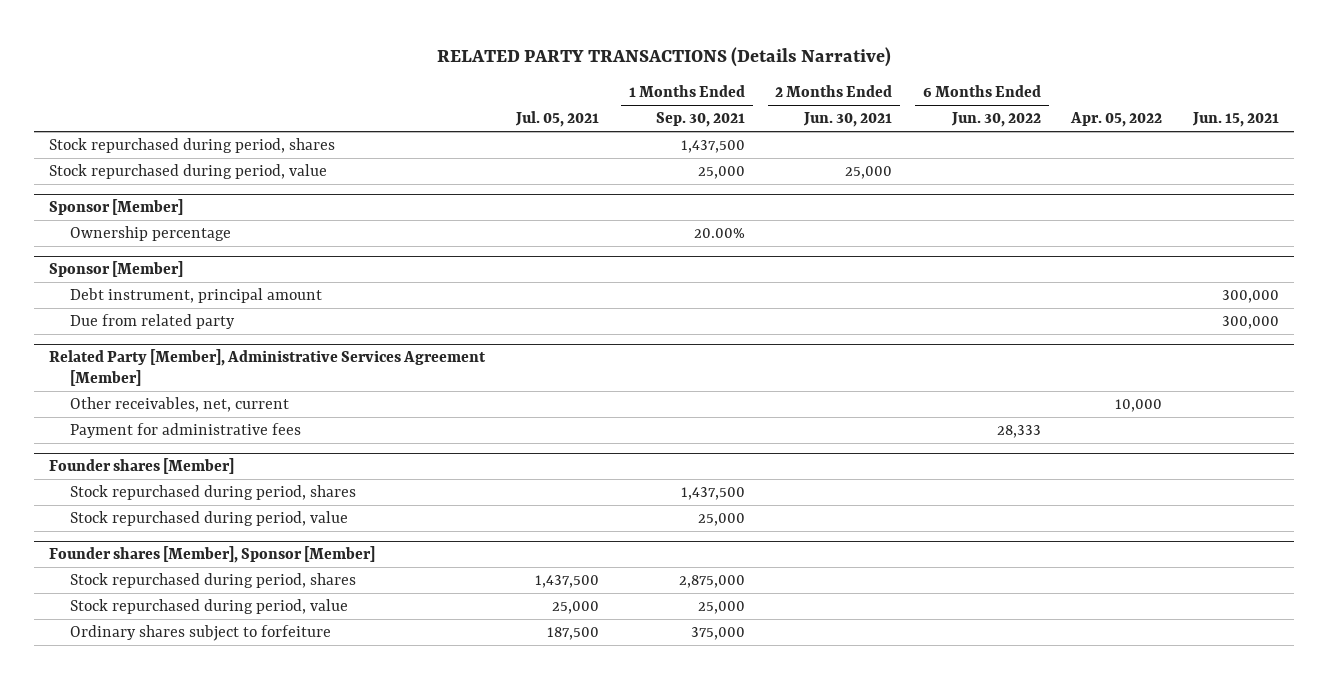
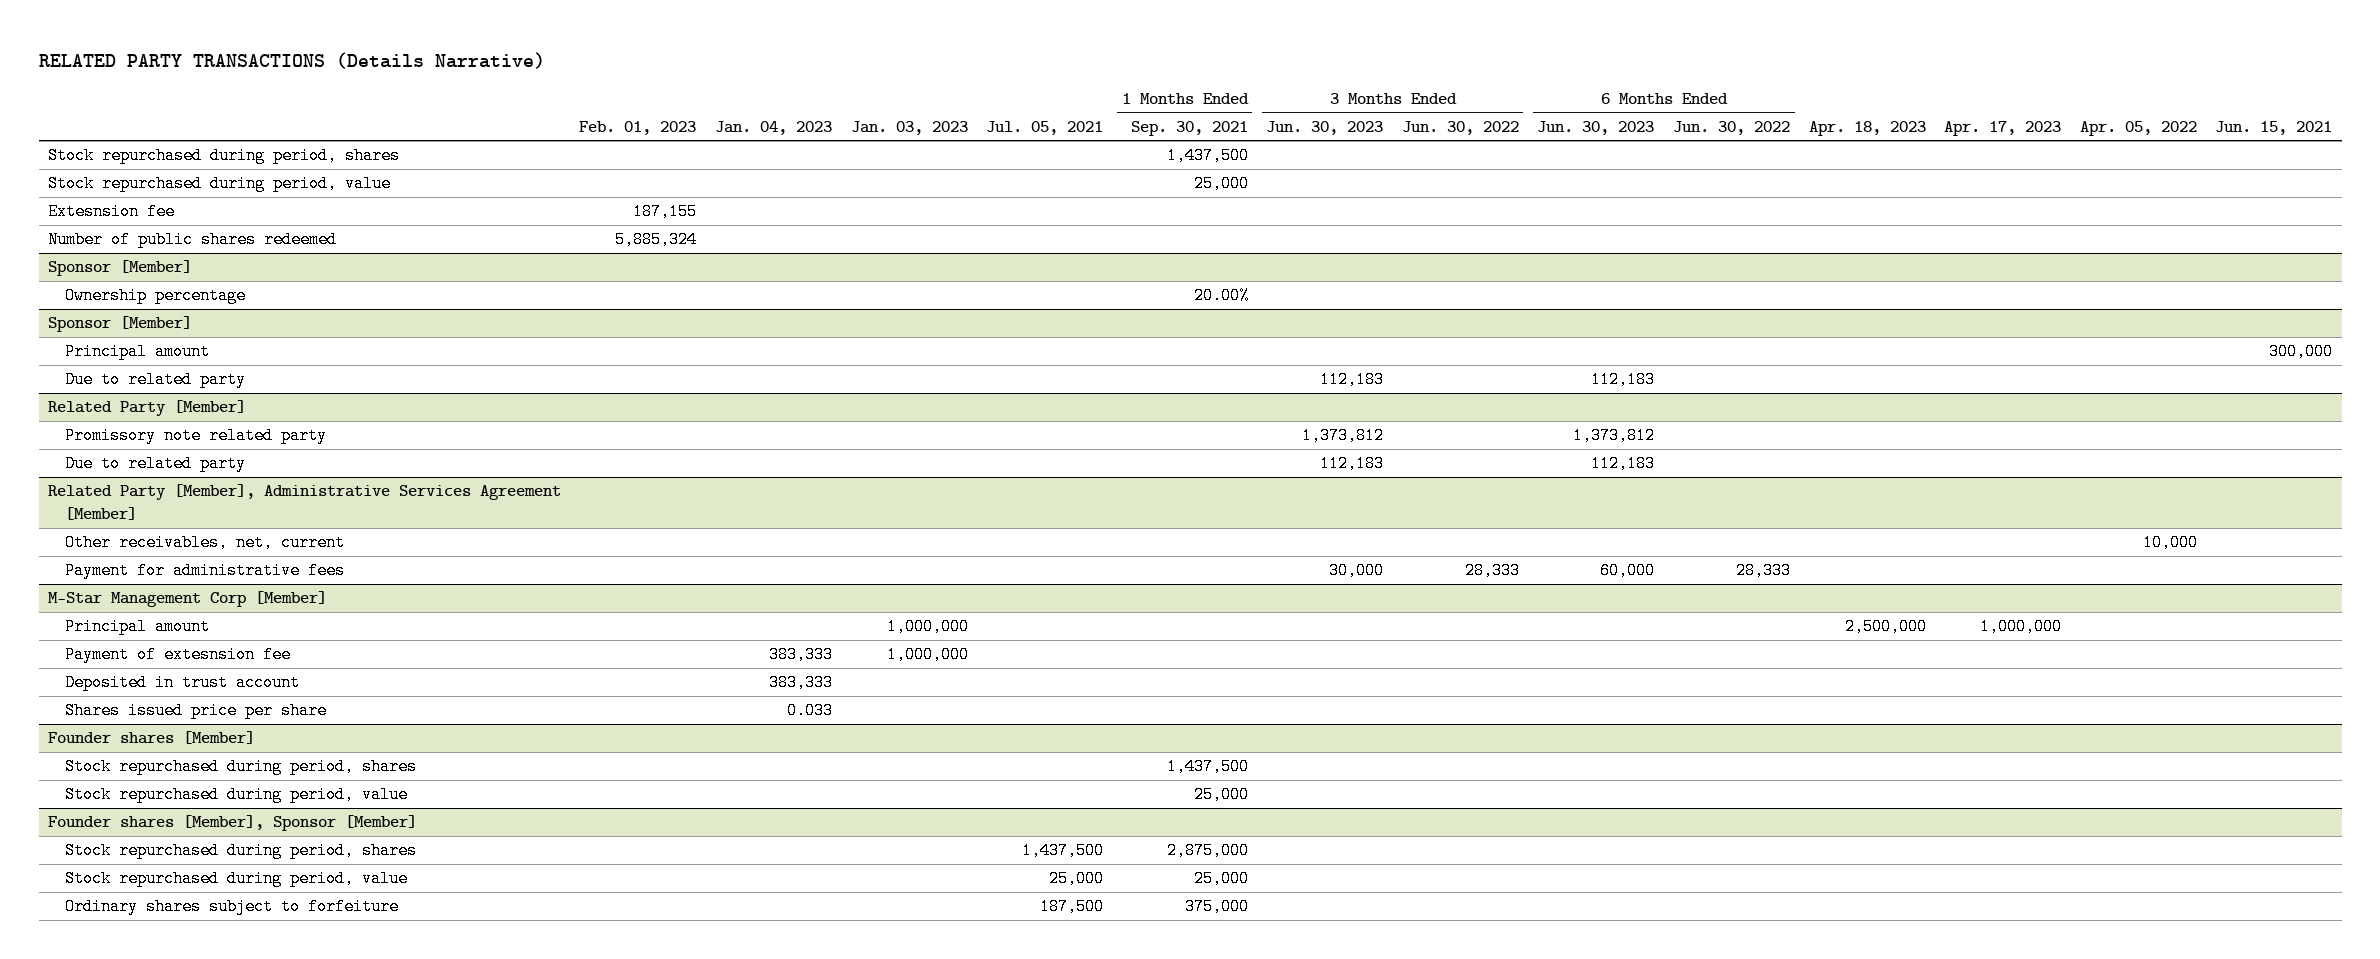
- | Jul. 05, 2021 | 1 Months Ended Sep. 30, 2021 | 2 Months Ended Jun. 30, 2021 | 6 Months Ended Jun. 30, 2022 | Apr. 05, 2022 | Jun. 15, 2021
+ | Feb. 01, 2023 | Jan. 04, 2023 | Jan. 03, 2023 | Jul. 05, 2021 | 1 Months Ended Sep. 30, 2021 | 3 Months Ended Jun. 30, 2023 | 3 Months Ended Jun. 30, 2022 | 6 Months Ended Jun. 30, 2023 | 6 Months Ended Jun. 30, 2022 | Apr. 18, 2023 | Apr. 17, 2023 | Apr. 05, 2022 | Jun. 15, 2021
+ Extesnsion fee | 187,155 | | | | | | | | | | | |
+ Number of public shares redeemed | 5,885,324 | | | | | | | | | | | |
@ Sponsor [Member]
- Debt instrument, principal amount | | | | | | 300,000
- Due from related party | | | | | | 300,000
+ Principal amount | | | | | | | | | | | | | 300,000
+ Due to related party | | | | | | 112,183 | | 112,183 | | | | |
+ Related Party [Member]
+ Promissory note related party | | | | | | 1,373,812 | | 1,373,812 | | | | |
+ Due to related party | | | | | | 112,183 | | 112,183 | | | | |
+ M-Star Management Corp [Member]
+ Principal amount | | | 1,000,000 | | | | | | | 2,500,000 | 1,000,000 | |
+ Payment of extesnsion fee | | 383,333 | 1,000,000 | | | | | | | | | |
+ Deposited in trust account | | 383,333 | | | | | | | | | | |
+ Shares issued price per share | | 0.033 | | | | | | | | | | |

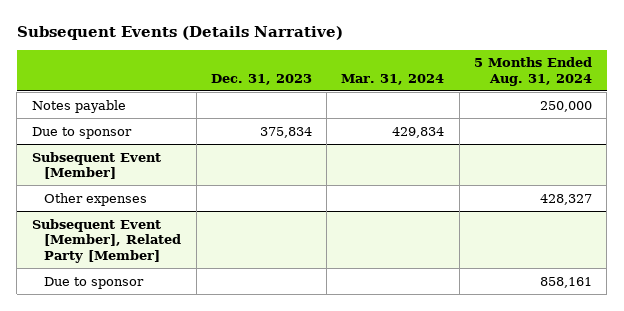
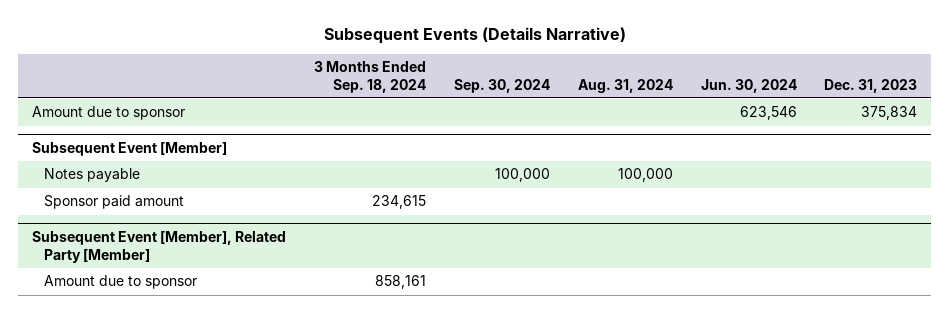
- | Dec. 31, 2023 | Mar. 31, 2024 | 5 Months Ended Aug. 31, 2024
+ | 3 Months Ended Sep. 18, 2024 | Sep. 30, 2024 | Aug. 31, 2024 | Jun. 30, 2024 | Dec. 31, 2023
- Notes payable | | | 250,000
- Due to sponsor | 375,834 | 429,834 |
+ Amount due to sponsor | | | | 623,546 | 375,834
@ Subsequent Event [Member]
- Other expenses | | | 428,327
+ Notes payable | | 100,000 | 100,000 | |
+ Sponsor paid amount | 234,615 | | | |
@ Subsequent Event [Member], Related Party [Member]
- Due to sponsor | | | 858,161
+ Amount due to sponsor | 858,161 | | | |

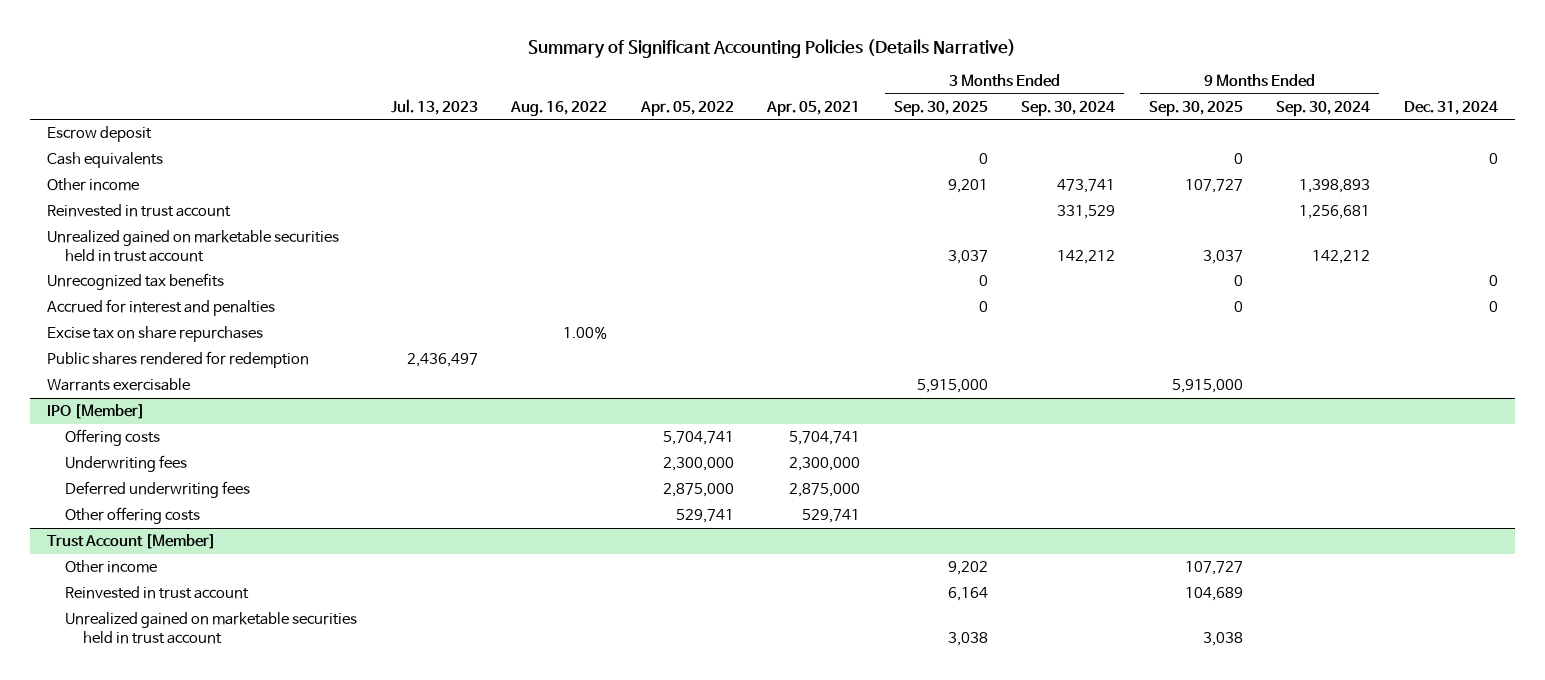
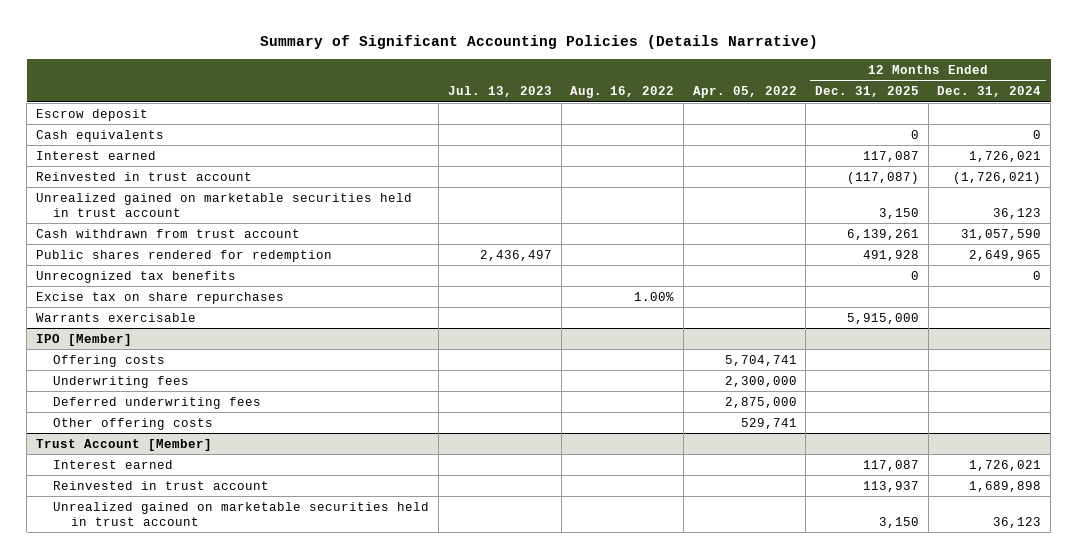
- | Jul. 13, 2023 | Aug. 16, 2022 | Apr. 05, 2022 | Apr. 05, 2021 | 3 Months Ended Sep. 30, 2025 | 3 Months Ended Sep. 30, 2024 | 9 Months Ended Sep. 30, 2025 | 9 Months Ended Sep. 30, 2024 | Dec. 31, 2024
+ | Jul. 13, 2023 | Aug. 16, 2022 | Apr. 05, 2022 | 12 Months Ended Dec. 31, 2025 | 12 Months Ended Dec. 31, 2024
- Other income | | | | | 9,201 | 473,741 | 107,727 | 1,398,893 |
+ Interest earned | | | | 117,087 | 1,726,021
+ Cash withdrawn from trust account | | | | 6,139,261 | 31,057,590
moved up: Public shares rendered for redemption | 2,436,497 | | | 491,928 | 2,649,965
- Accrued for interest and penalties | | | | | 0 | | 0 | | 0
@ Trust Account [Member]
- Other income | | | | | 9,202 | | 107,727 | |
+ Interest earned | | | | 117,087 | 1,726,021

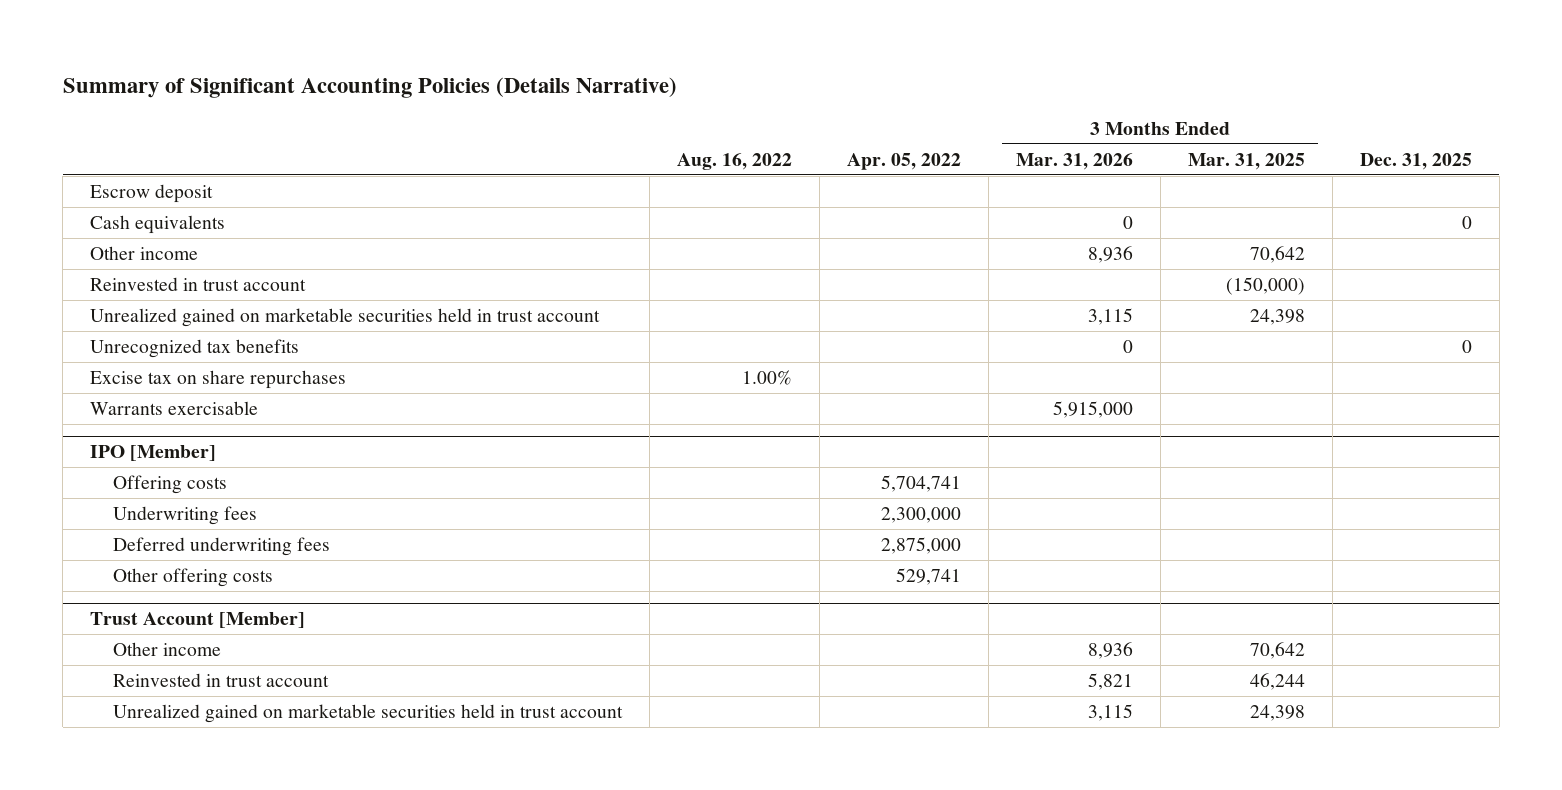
- | Jul. 13, 2023 | Aug. 16, 2022 | Apr. 05, 2022 | 12 Months Ended Dec. 31, 2025 | 12 Months Ended Dec. 31, 2024
+ | Aug. 16, 2022 | Apr. 05, 2022 | 3 Months Ended Mar. 31, 2026 | 3 Months Ended Mar. 31, 2025 | Dec. 31, 2025
- Interest earned | | | | 117,087 | 1,726,021
+ Other income | | | 8,936 | 70,642 |
- Cash withdrawn from trust account | | | | 6,139,261 | 31,057,590
- Public shares rendered for redemption | 2,436,497 | | | 491,928 | 2,649,965
@ Trust Account [Member]
- Interest earned | | | | 117,087 | 1,726,021
+ Other income | | | 8,936 | 70,642 |

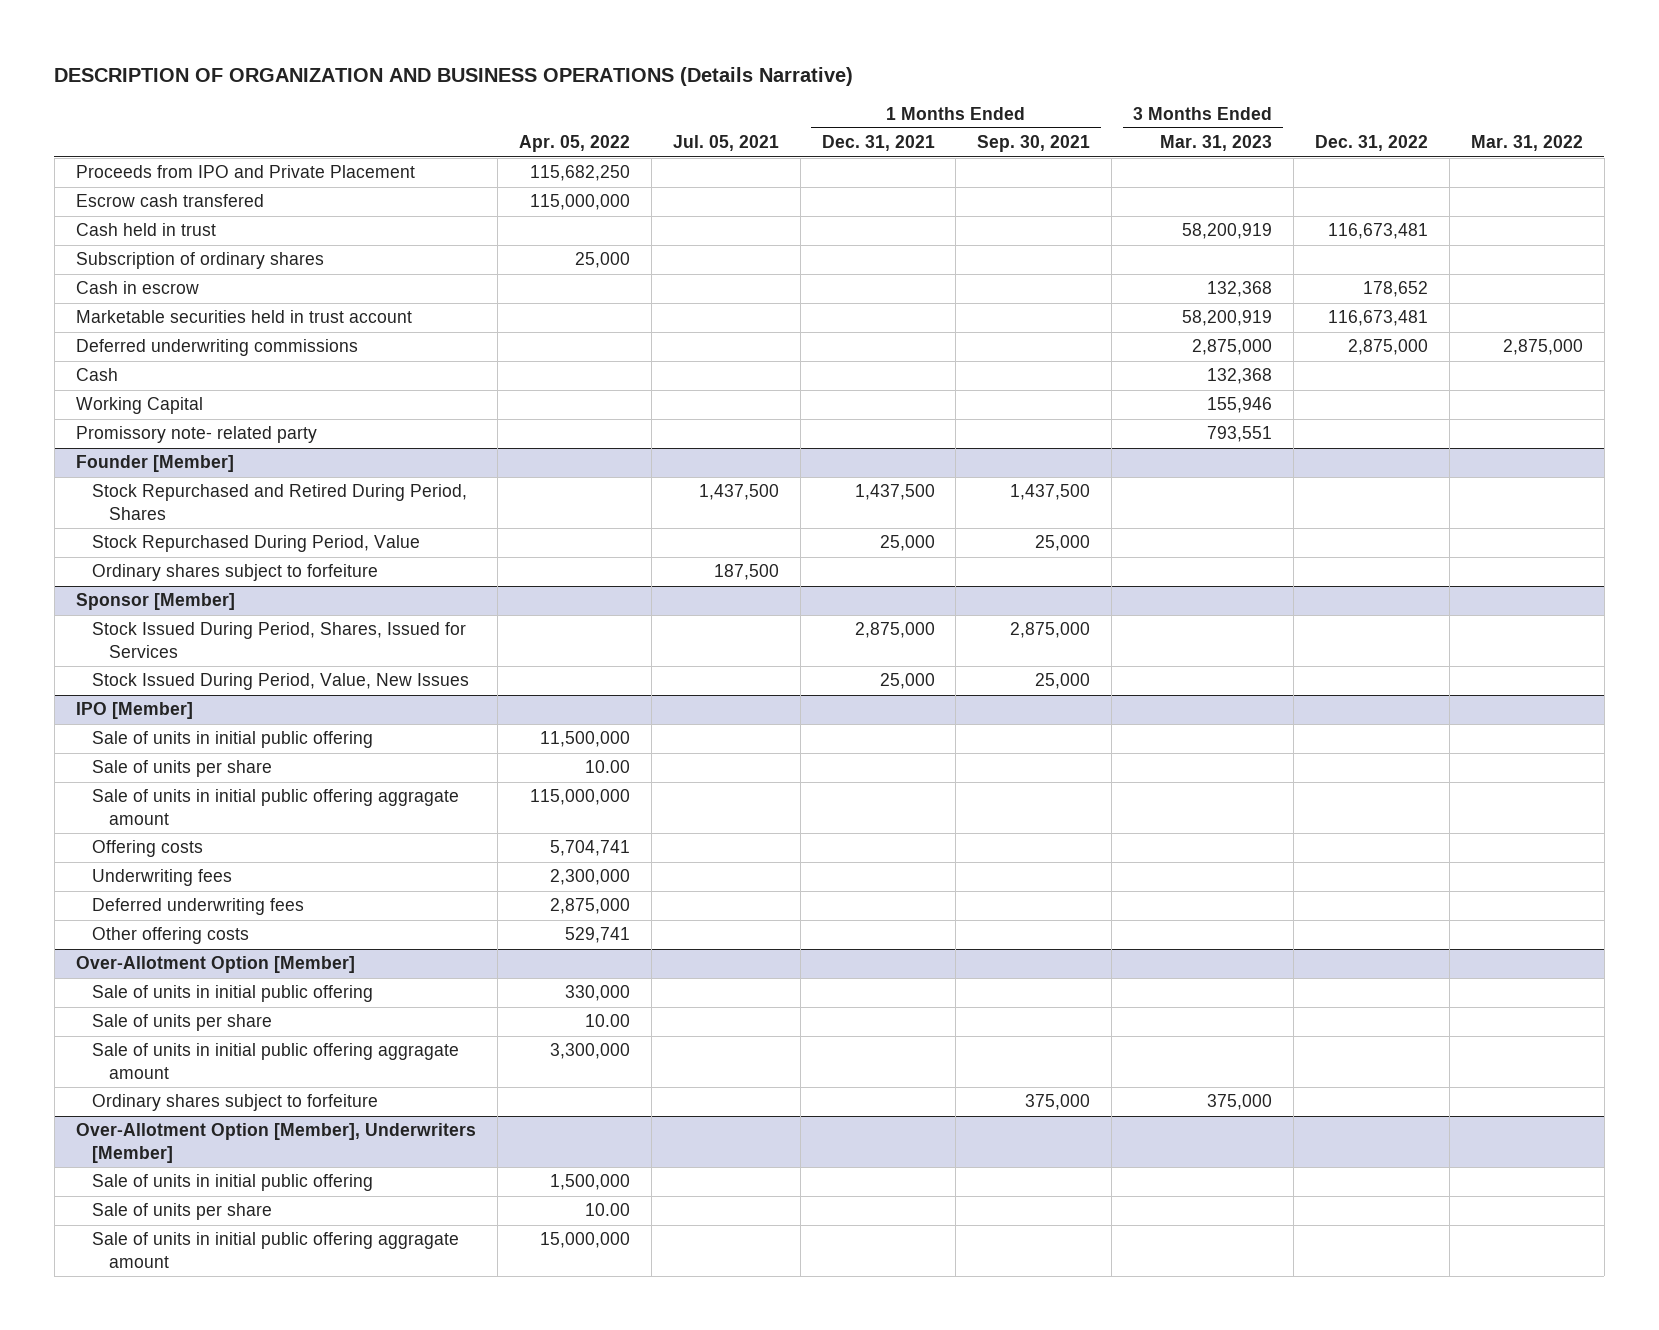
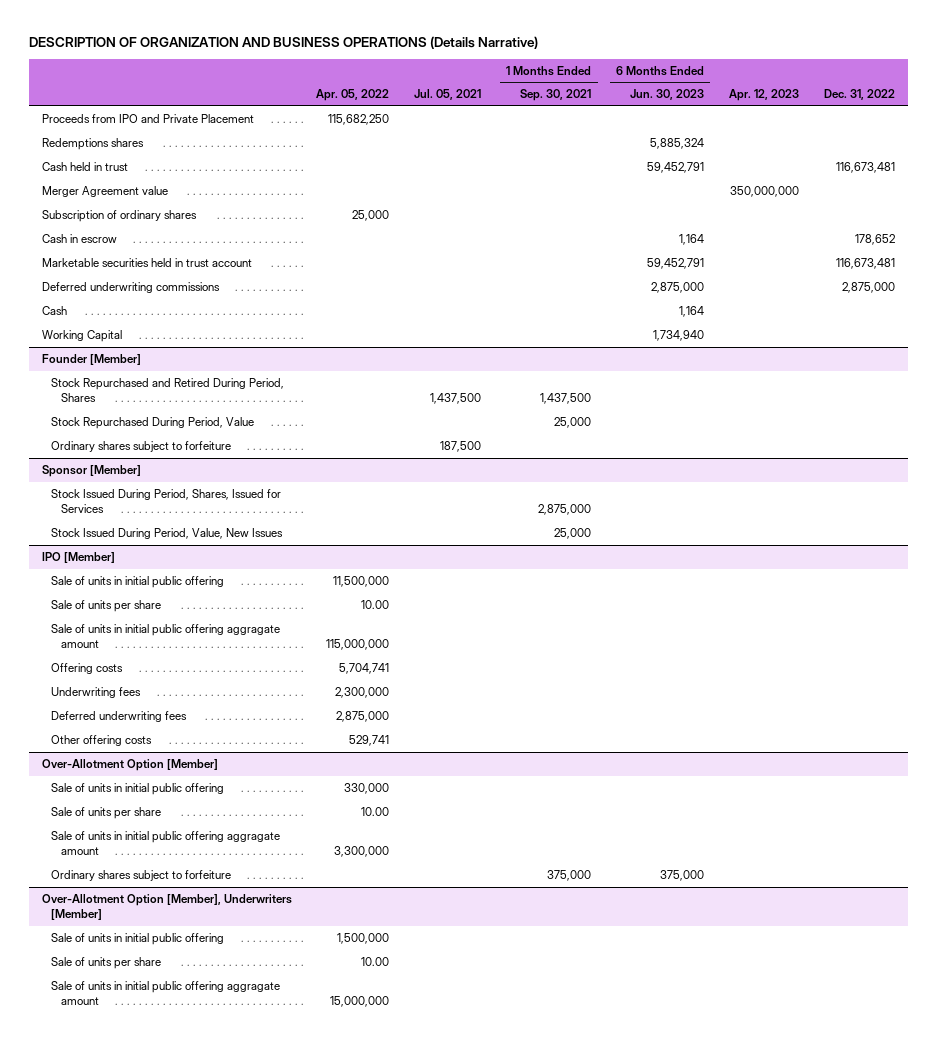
- | Apr. 05, 2022 | Jul. 05, 2021 | 1 Months Ended Dec. 31, 2021 | 1 Months Ended Sep. 30, 2021 | 3 Months Ended Mar. 31, 2023 | Dec. 31, 2022 | Mar. 31, 2022
+ | Apr. 05, 2022 | Jul. 05, 2021 | 1 Months Ended Sep. 30, 2021 | 6 Months Ended Jun. 30, 2023 | Apr. 12, 2023 | Dec. 31, 2022
- Escrow cash transfered | 115,000,000 | | | | | |
+ Redemptions shares | | | | 5,885,324 | |
+ Merger Agreement value | | | | | 350,000,000 |
- Promissory note- related party | | | | | 793,551 | |

